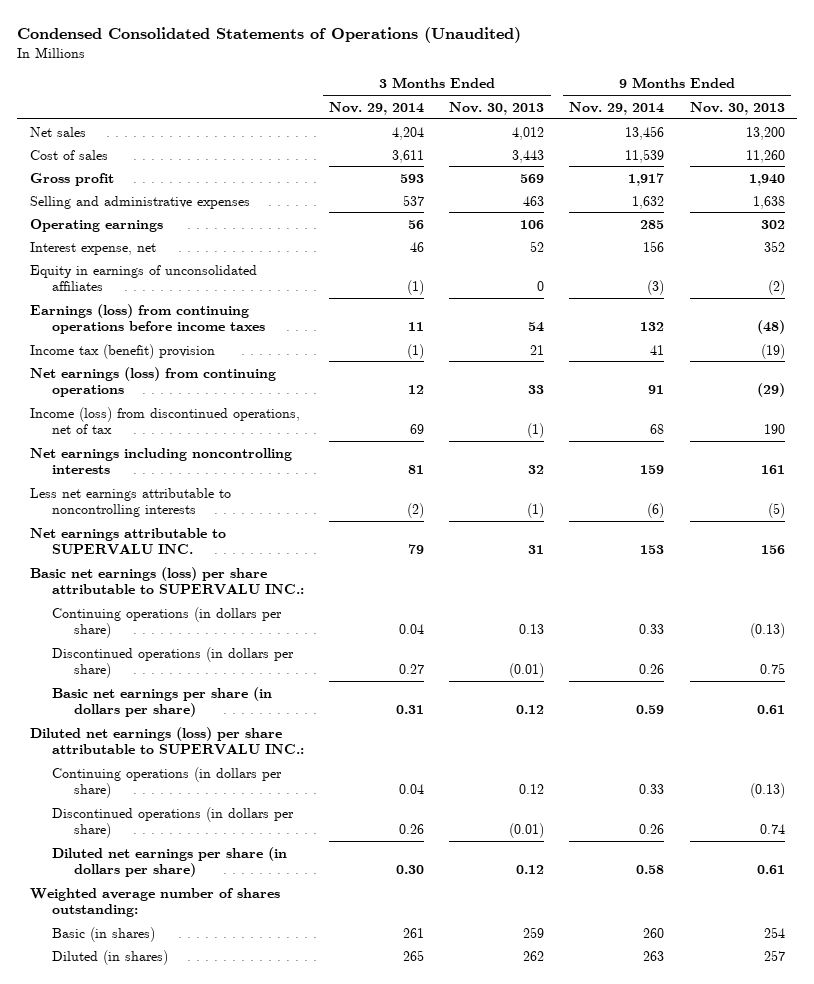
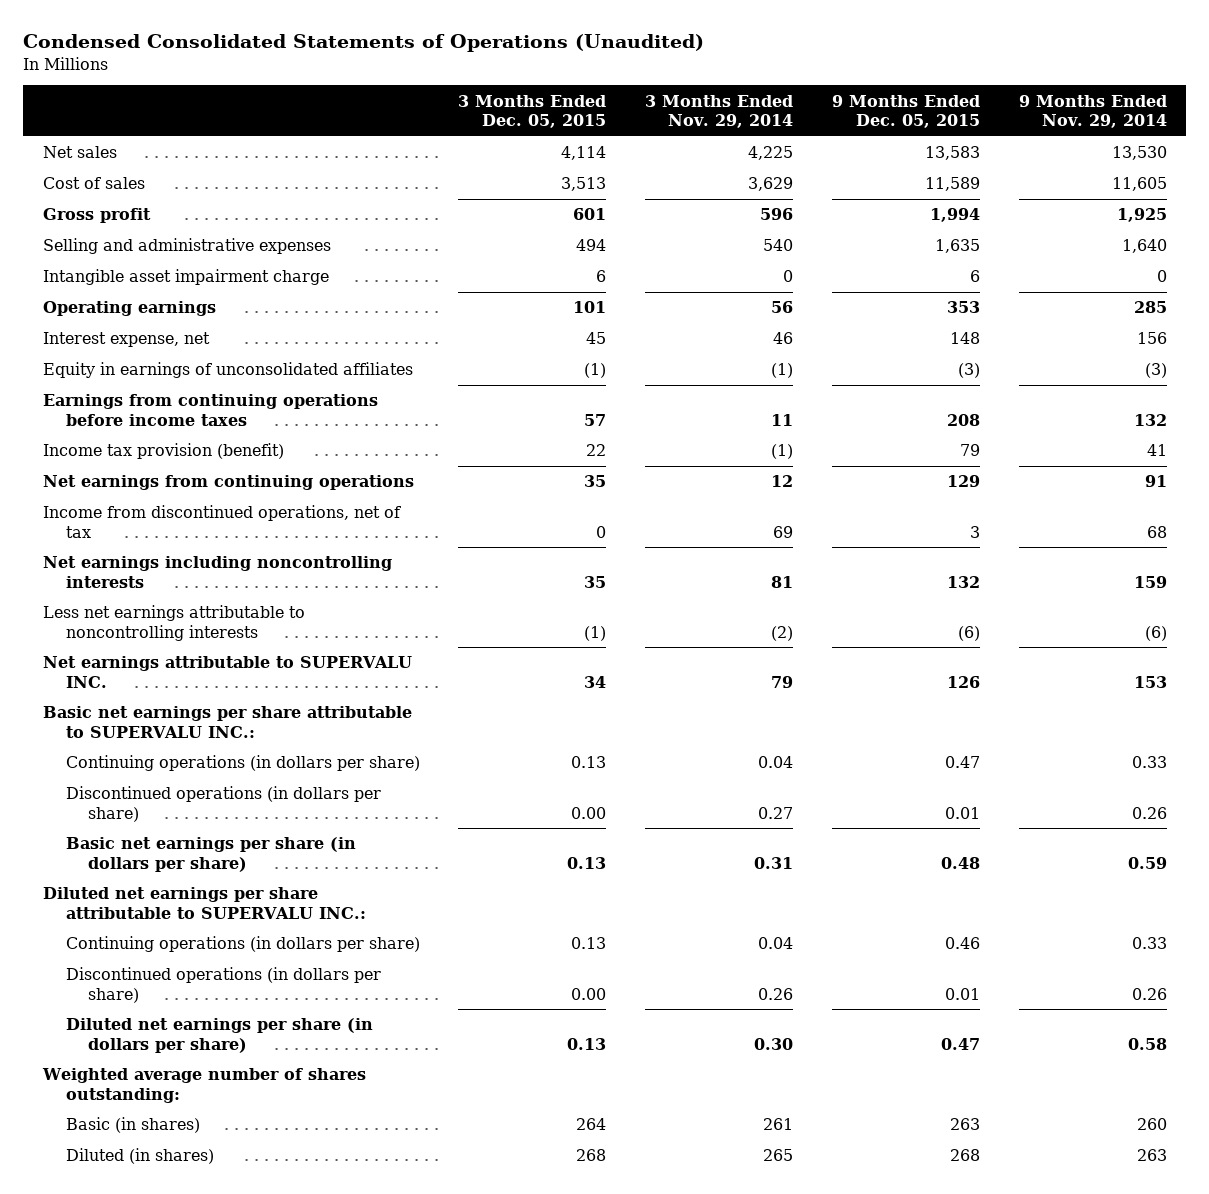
- | 3 Months Ended Nov. 29, 2014 | 3 Months Ended Nov. 30, 2013 | 9 Months Ended Nov. 29, 2014 | 9 Months Ended Nov. 30, 2013
+ | 3 Months Ended Dec. 05, 2015 | 3 Months Ended Nov. 29, 2014 | 9 Months Ended Dec. 05, 2015 | 9 Months Ended Nov. 29, 2014
- Net sales | 4,204 | 4,012 | 13,456 | 13,200
- Cost of sales | 3,611 | 3,443 | 11,539 | 11,260
- Gross profit | 593 | 569 | 1,917 | 1,940
- Selling and administrative expenses | 537 | 463 | 1,632 | 1,638
+ Net sales | 4,114 | 4,225 | 13,583 | 13,530
+ Cost of sales | 3,513 | 3,629 | 11,589 | 11,605
+ Gross profit | 601 | 596 | 1,994 | 1,925
+ Selling and administrative expenses | 494 | 540 | 1,635 | 1,640
+ Intangible asset impairment charge | 6 | 0 | 6 | 0
- Earnings (loss) from continuing operations before income taxes | 11 | 54 | 132 | (48)
- Income tax (benefit) provision | (1) | 21 | 41 | (19)
- Net earnings (loss) from continuing operations | 12 | 33 | 91 | (29)
- Income (loss) from discontinued operations, net of tax | 69 | (1) | 68 | 190
+ Earnings from continuing operations before income taxes | 57 | 11 | 208 | 132
+ Income tax provision (benefit) | 22 | (1) | 79 | 41
+ Net earnings from continuing operations | 35 | 12 | 129 | 91
+ Income from discontinued operations, net of tax | 0 | 69 | 3 | 68
- Basic net earnings (loss) per share attributable to SUPERVALU INC.:
+ Basic net earnings per share attributable to SUPERVALU INC.:
- Diluted net earnings (loss) per share attributable to SUPERVALU INC.:
+ Diluted net earnings per share attributable to SUPERVALU INC.:

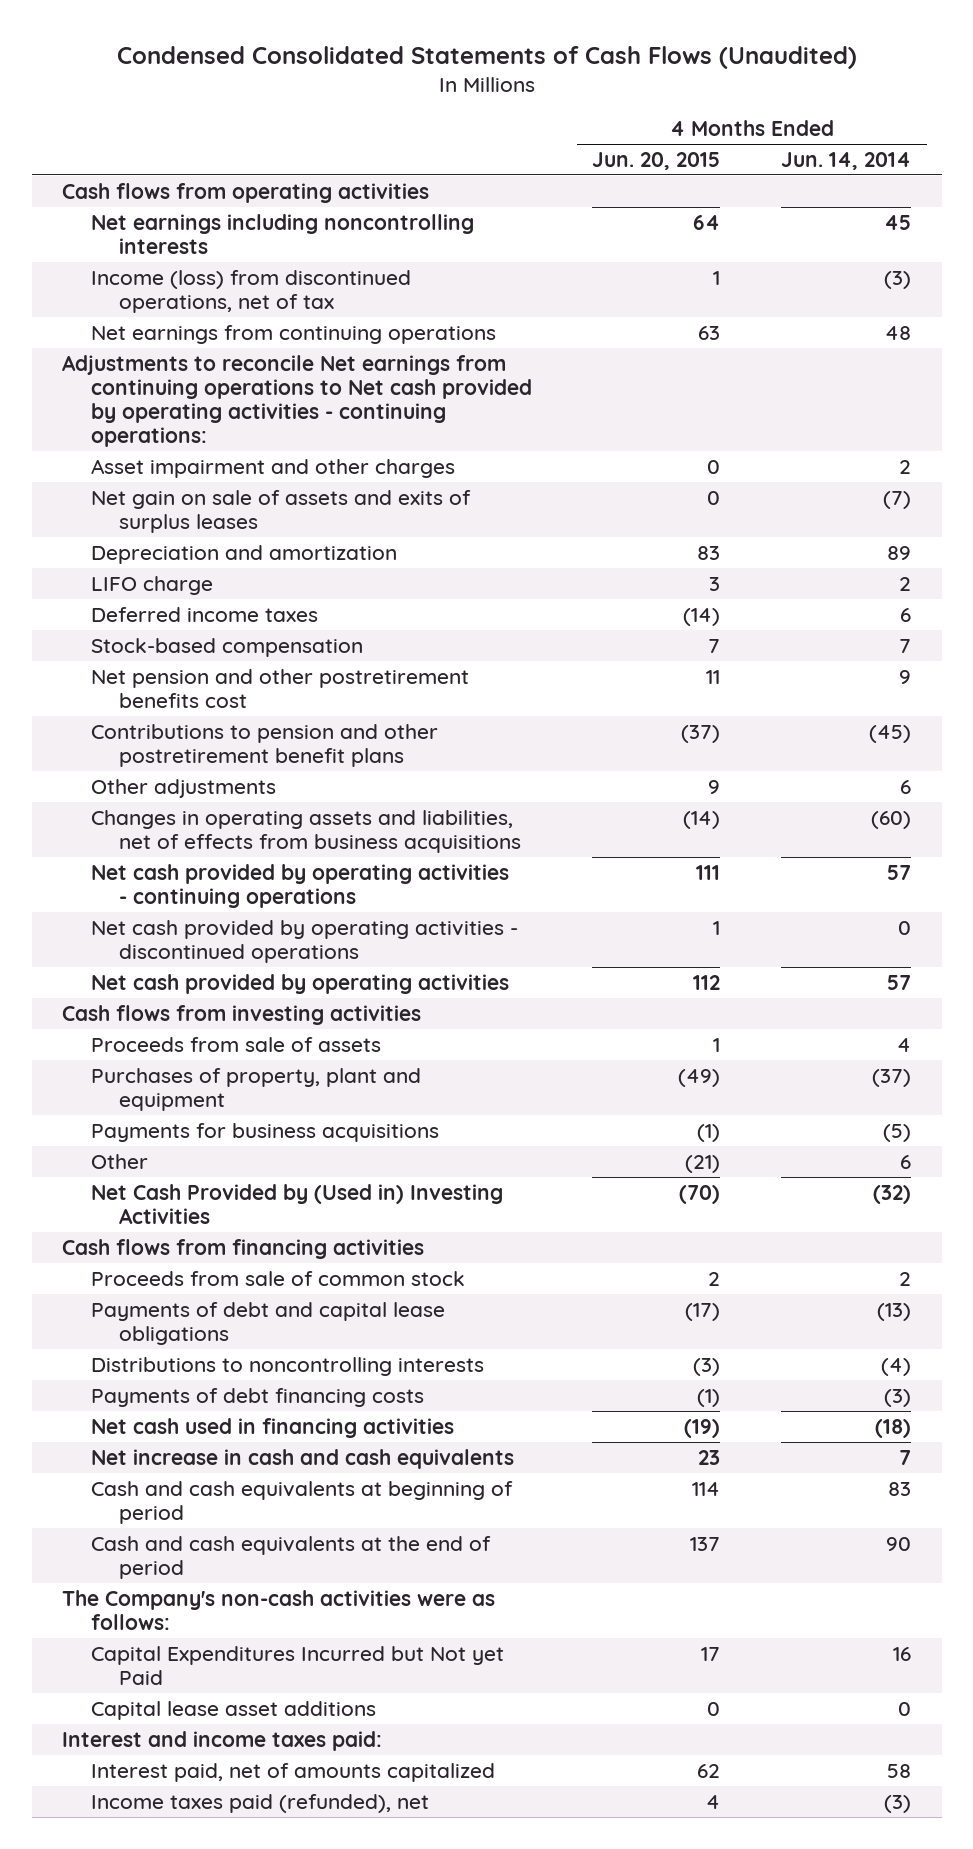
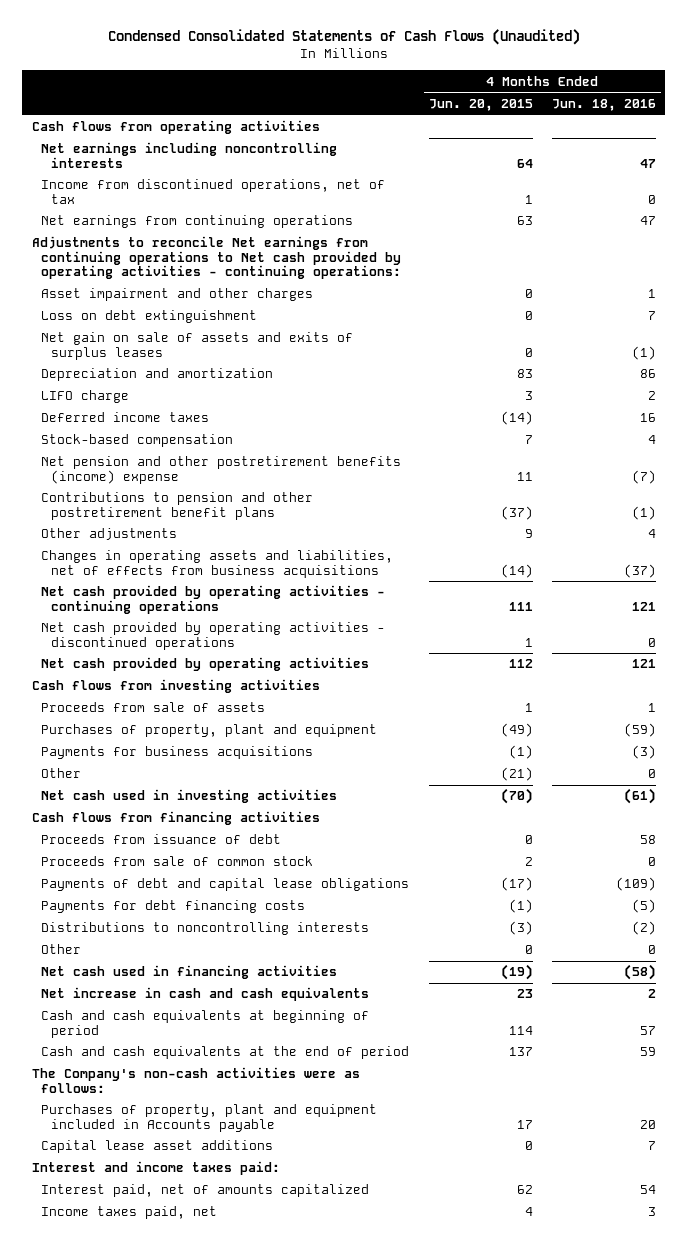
- | 4 Months Ended Jun. 20, 2015 | 4 Months Ended Jun. 14, 2014
+ | 4 Months Ended Jun. 20, 2015 | 4 Months Ended Jun. 18, 2016
- Income (loss) from discontinued operations, net of tax | 1 | (3)
+ Income from discontinued operations, net of tax | 1 | 0
+ Loss on debt extinguishment | 0 | 7
- Net pension and other postretirement benefits cost | 11 | 9
+ Net pension and other postretirement benefits (income) expense | 11 | (7)
- Net Cash Provided by (Used in) Investing Activities | (70) | (32)
+ Net cash used in investing activities | (70) | (61)
+ Proceeds from issuance of debt | 0 | 58
+ Payments for debt financing costs | (1) | (5)
- Payments of debt financing costs | (1) | (3)
+ Other | 0 | 0
- Capital Expenditures Incurred but Not yet Paid | 17 | 16
+ Purchases of property, plant and equipment included in Accounts payable | 17 | 20
- Income taxes paid (refunded), net | 4 | (3)
+ Income taxes paid, net | 4 | 3

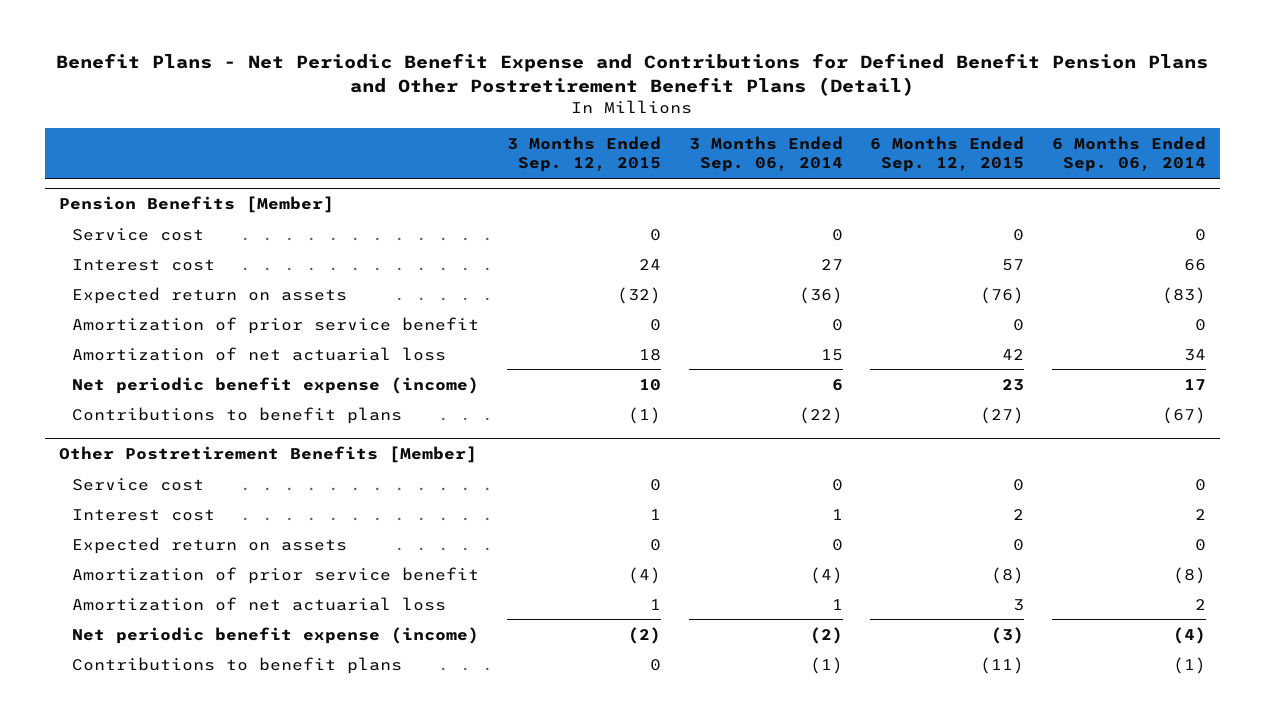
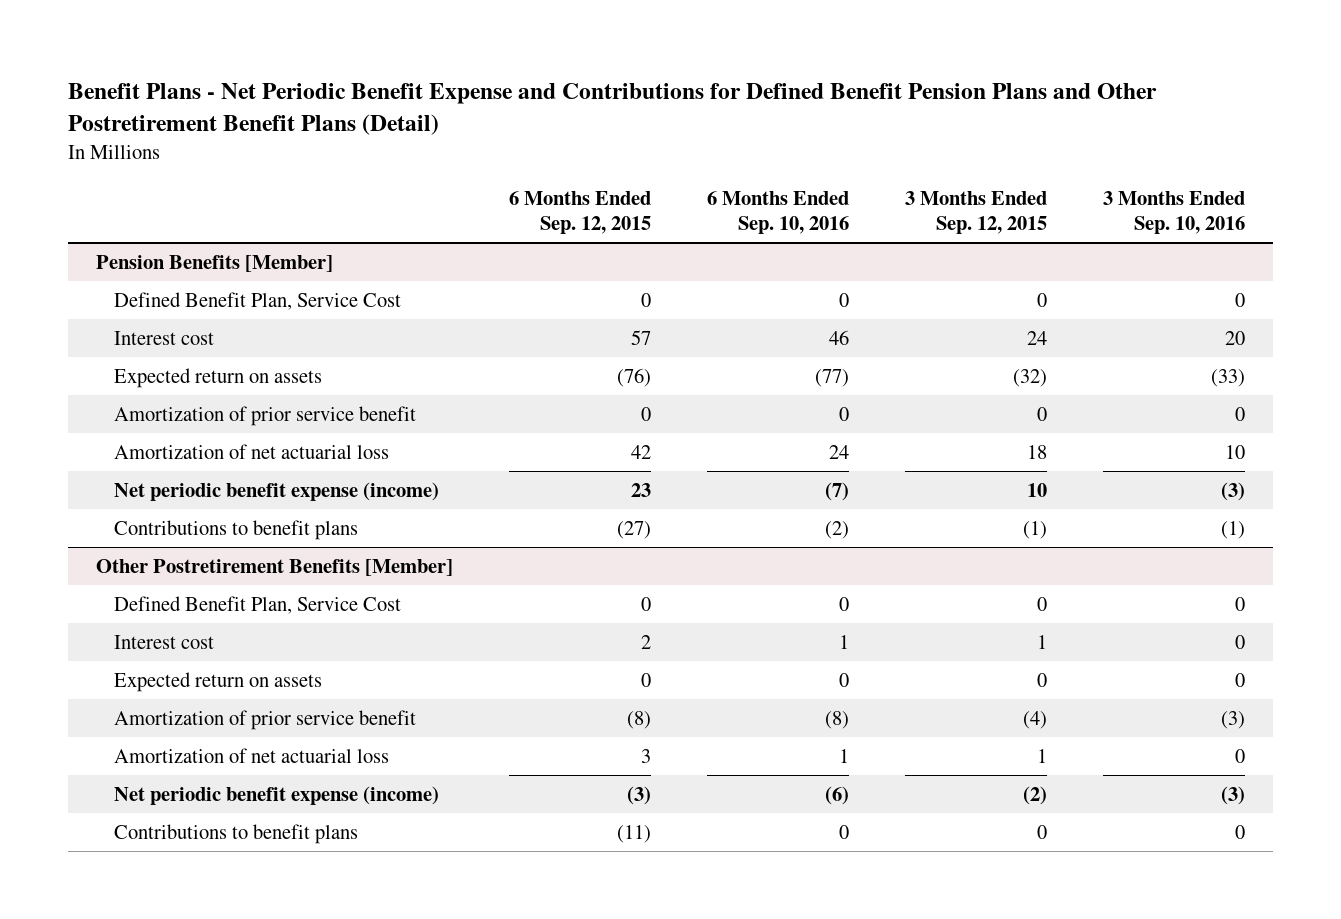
- | 3 Months Ended Sep. 12, 2015 | 3 Months Ended Sep. 06, 2014 | 6 Months Ended Sep. 12, 2015 | 6 Months Ended Sep. 06, 2014
+ | 6 Months Ended Sep. 12, 2015 | 6 Months Ended Sep. 10, 2016 | 3 Months Ended Sep. 12, 2015 | 3 Months Ended Sep. 10, 2016
@ Pension Benefits [Member]
- Service cost | 0 | 0 | 0 | 0
+ Defined Benefit Plan, Service Cost | 0 | 0 | 0 | 0
@ Other Postretirement Benefits [Member]
- Service cost | 0 | 0 | 0 | 0
+ Defined Benefit Plan, Service Cost | 0 | 0 | 0 | 0

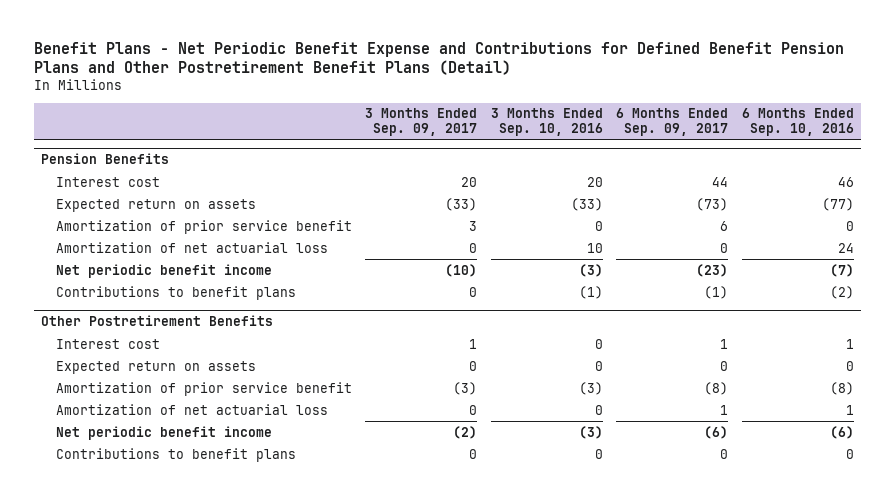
- | 6 Months Ended Sep. 12, 2015 | 6 Months Ended Sep. 10, 2016 | 3 Months Ended Sep. 12, 2015 | 3 Months Ended Sep. 10, 2016
+ | 3 Months Ended Sep. 09, 2017 | 3 Months Ended Sep. 10, 2016 | 6 Months Ended Sep. 09, 2017 | 6 Months Ended Sep. 10, 2016
- Pension Benefits [Member]
- Defined Benefit Plan, Service Cost | 0 | 0 | 0 | 0
+ Pension Benefits
- Net periodic benefit expense (income) | 23 | (7) | 10 | (3)
+ Net periodic benefit income | (10) | (3) | (23) | (7)
- Other Postretirement Benefits [Member]
- Defined Benefit Plan, Service Cost | 0 | 0 | 0 | 0
+ Other Postretirement Benefits
- Net periodic benefit expense (income) | (3) | (6) | (2) | (3)
+ Net periodic benefit income | (2) | (3) | (6) | (6)

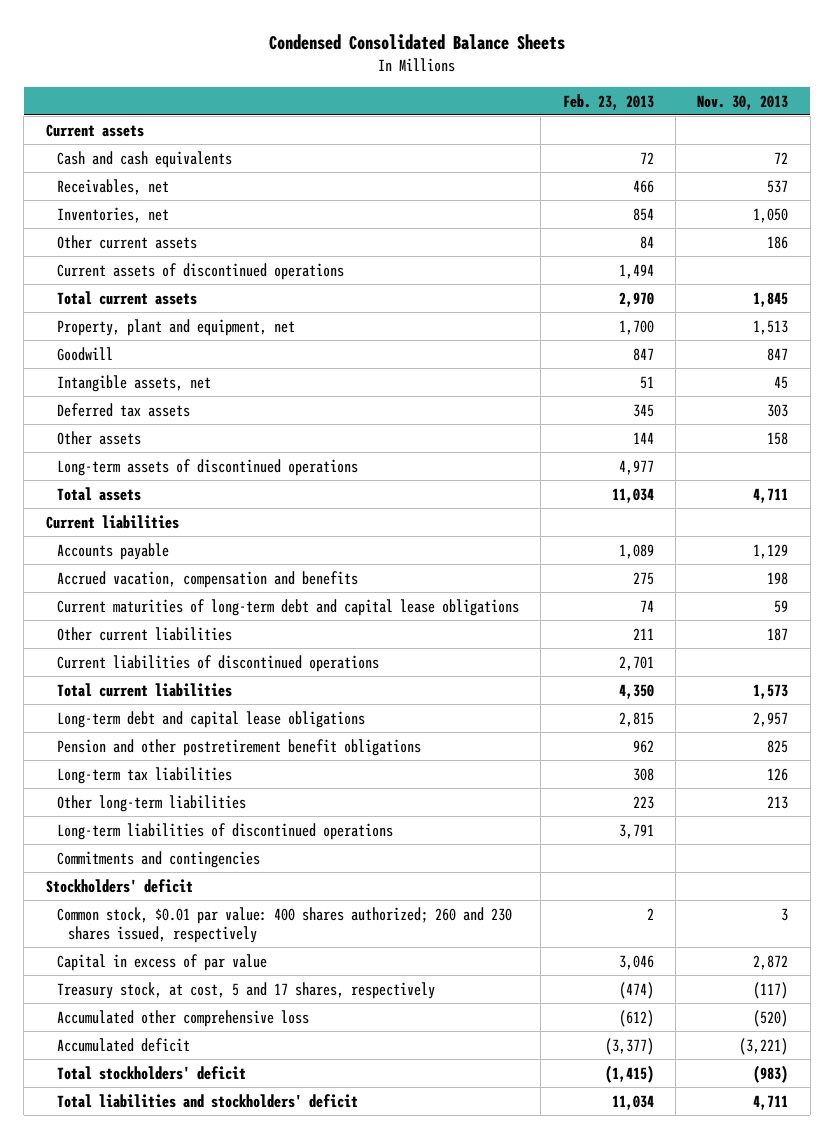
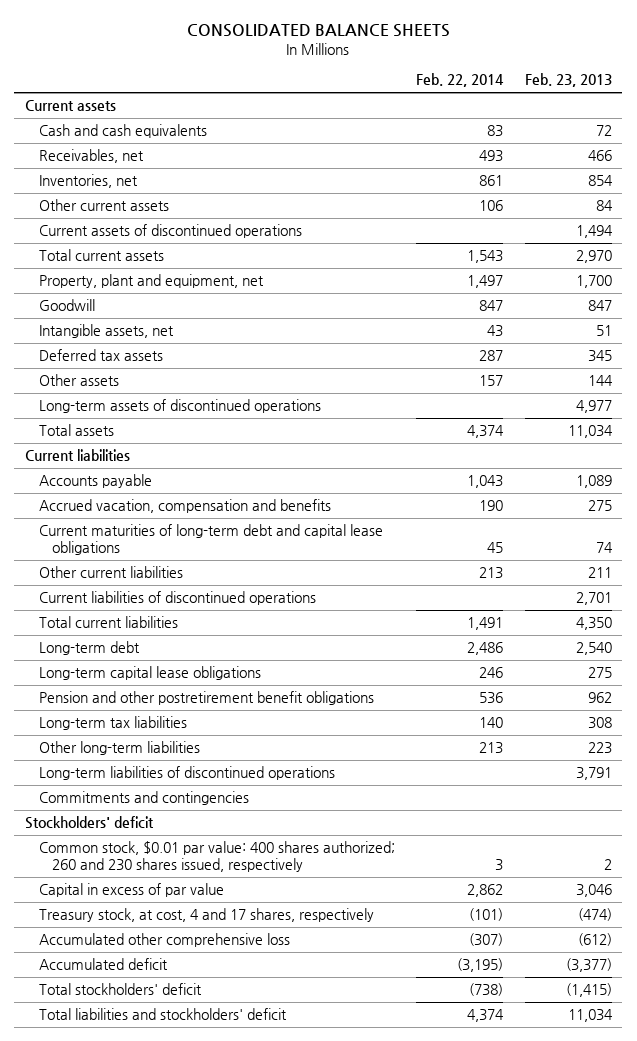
- Condensed Consolidated Balance Sheets
+ CONSOLIDATED BALANCE SHEETS
- | Feb. 23, 2013 | Nov. 30, 2013
+ | Feb. 22, 2014 | Feb. 23, 2013
- Long-term debt and capital lease obligations | 2,815 | 2,957
+ Long-term debt | 2,486 | 2,540
+ Long-term capital lease obligations | 246 | 275
- Treasury stock, at cost, 5 and 17 shares, respectively | (474) | (117)
+ Treasury stock, at cost, 4 and 17 shares, respectively | (101) | (474)

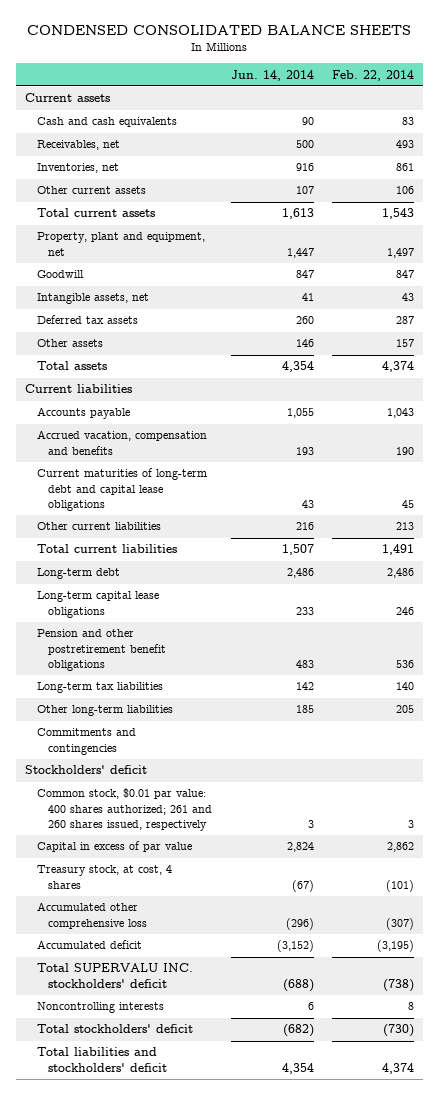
- CONSOLIDATED BALANCE SHEETS
+ CONDENSED CONSOLIDATED BALANCE SHEETS
- | Feb. 22, 2014 | Feb. 23, 2013
+ | Jun. 14, 2014 | Feb. 22, 2014
- Current assets of discontinued operations | | 1,494
- Long-term assets of discontinued operations | | 4,977
- Current liabilities of discontinued operations | | 2,701
- Other long-term liabilities | 213 | 223
- Long-term liabilities of discontinued operations | | 3,791
+ Other long-term liabilities | 185 | 205
- Common stock, $0.01 par value: 400 shares authorized; 260 and 230 shares issued, respectively | 3 | 2
+ Common stock, $0.01 par value: 400 shares authorized; 261 and 260 shares issued, respectively | 3 | 3
- Treasury stock, at cost, 4 and 17 shares, respectively | (101) | (474)
+ Treasury stock, at cost, 4 shares | (67) | (101)
- Total stockholders' deficit | (738) | (1,415)
+ Total SUPERVALU INC. stockholders' deficit | (688) | (738)
+ Noncontrolling interests | 6 | 8
+ Total stockholders' deficit | (682) | (730)

